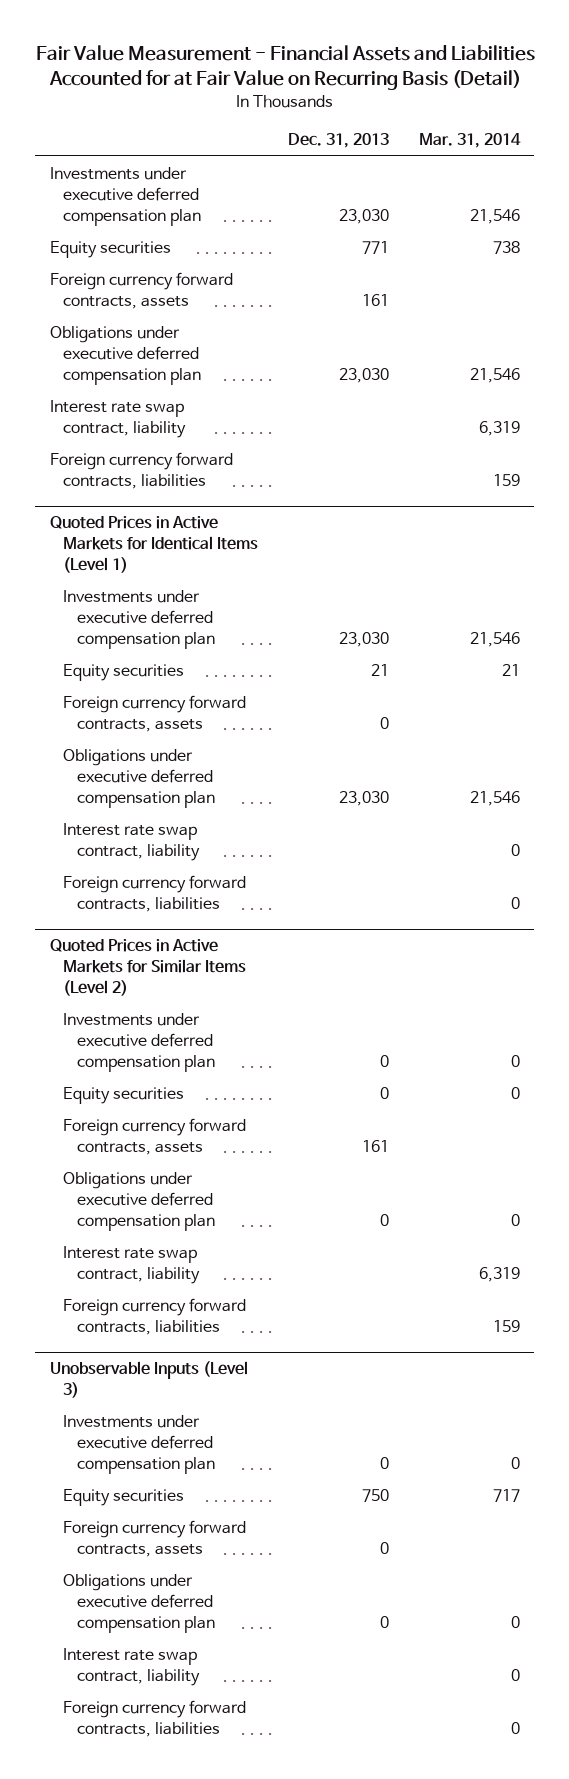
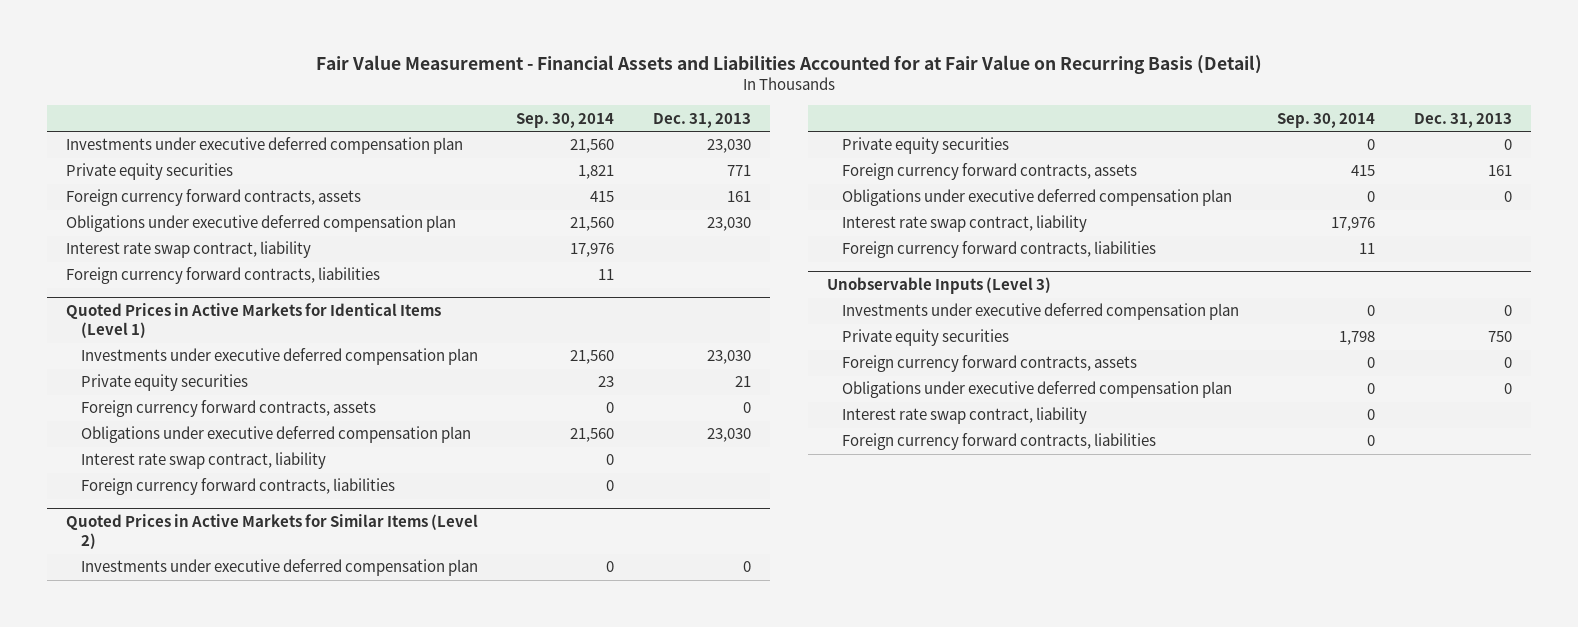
- | Dec. 31, 2013 | Mar. 31, 2014
+ | Sep. 30, 2014 | Dec. 31, 2013
- Equity securities | 771 | 738
+ Private equity securities | 1,821 | 771
@ Quoted Prices in Active Markets for Identical Items (Level 1)
- Equity securities | 21 | 21
+ Private equity securities | 23 | 21
@ Quoted Prices in Active Markets for Similar Items (Level 2)
- Equity securities | 0 | 0
+ Private equity securities | 0 | 0
@ Unobservable Inputs (Level 3)
- Equity securities | 750 | 717
+ Private equity securities | 1,798 | 750

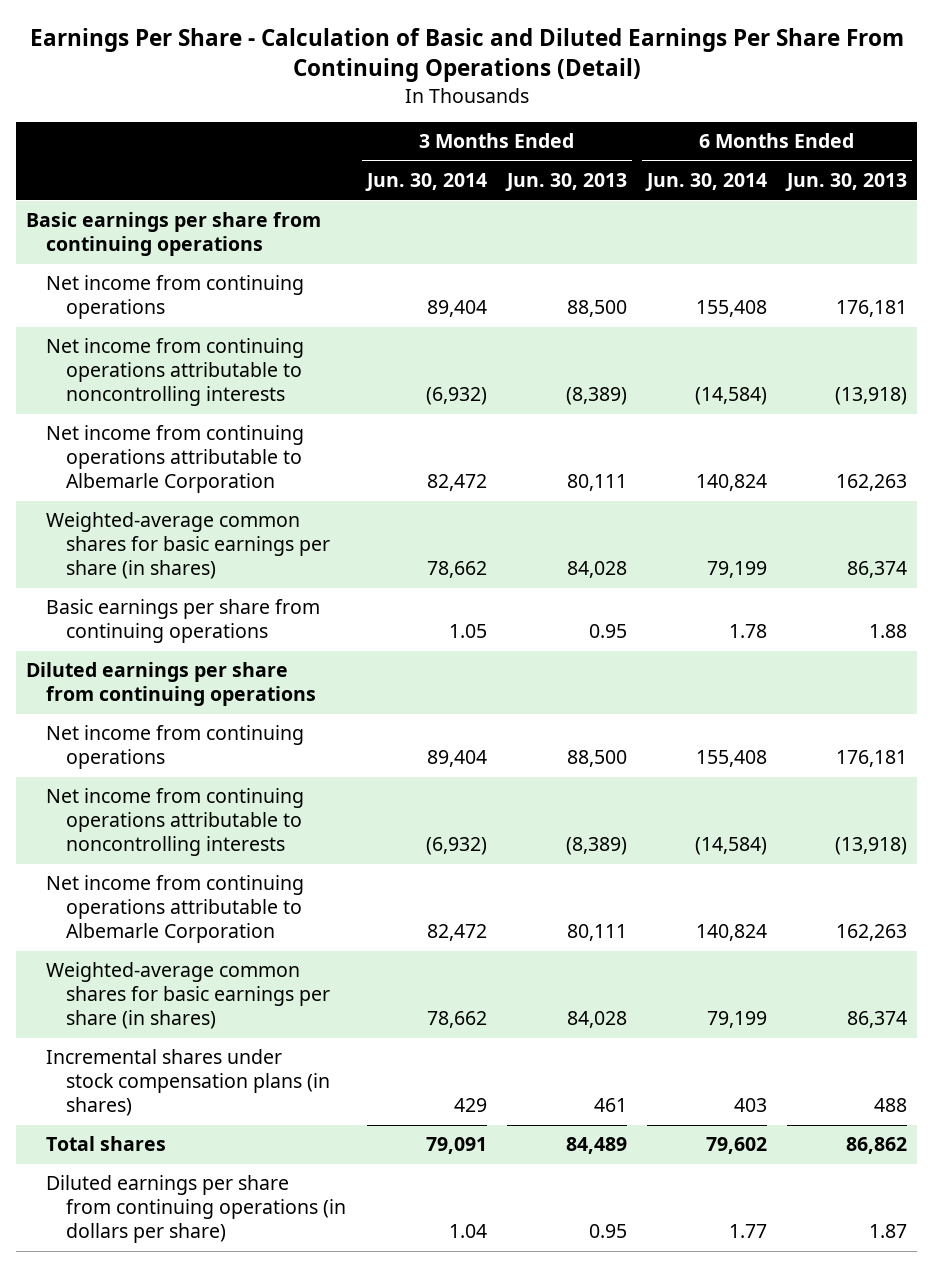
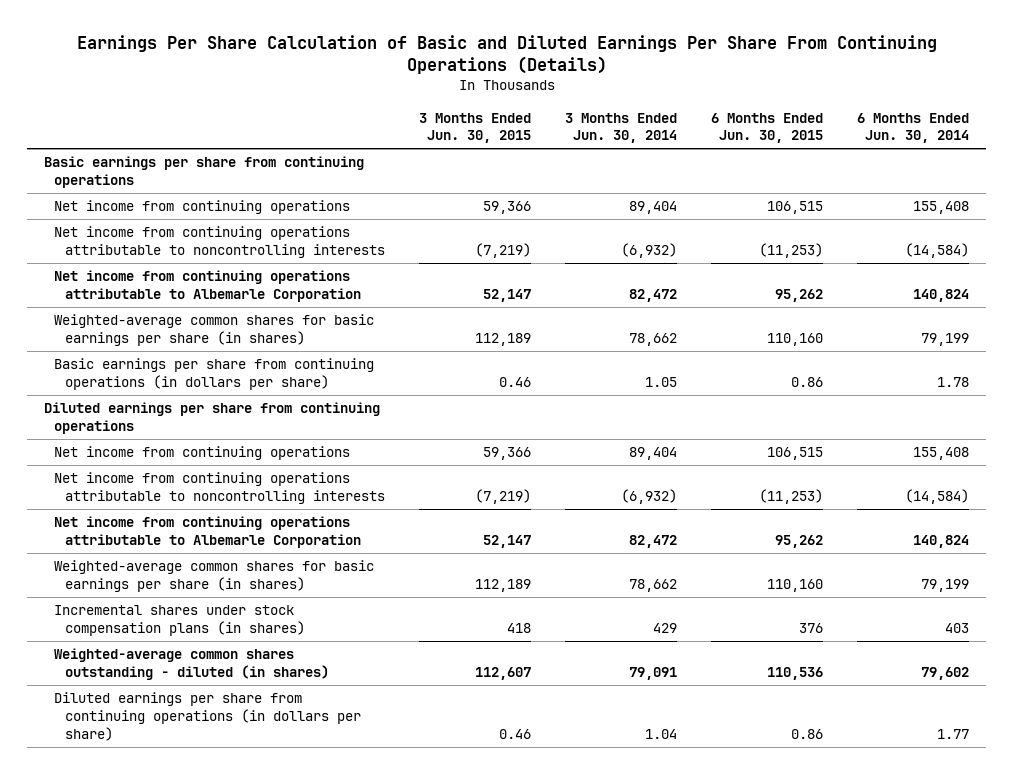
- Earnings Per Share - Calculation of Basic and Diluted Earnings Per Share From Continuing Operations (Detail)
+ Earnings Per Share Calculation of Basic and Diluted Earnings Per Share From Continuing Operations (Details)
- | 3 Months Ended Jun. 30, 2014 | 3 Months Ended Jun. 30, 2013 | 6 Months Ended Jun. 30, 2014 | 6 Months Ended Jun. 30, 2013
+ | 3 Months Ended Jun. 30, 2015 | 3 Months Ended Jun. 30, 2014 | 6 Months Ended Jun. 30, 2015 | 6 Months Ended Jun. 30, 2014
- Basic earnings per share from continuing operations | 1.05 | 0.95 | 1.78 | 1.88
+ Basic earnings per share from continuing operations (in dollars per share) | 0.46 | 1.05 | 0.86 | 1.78
- Total shares | 79,091 | 84,489 | 79,602 | 86,862
+ Weighted-average common shares outstanding - diluted (in shares) | 112,607 | 79,091 | 110,536 | 79,602

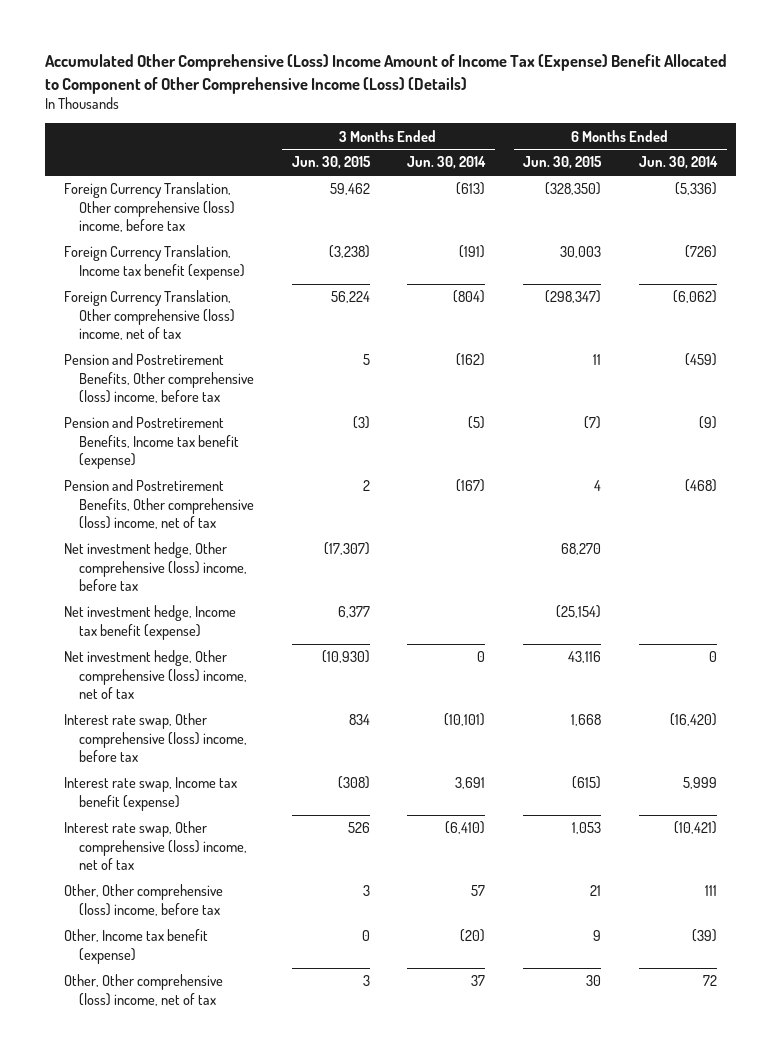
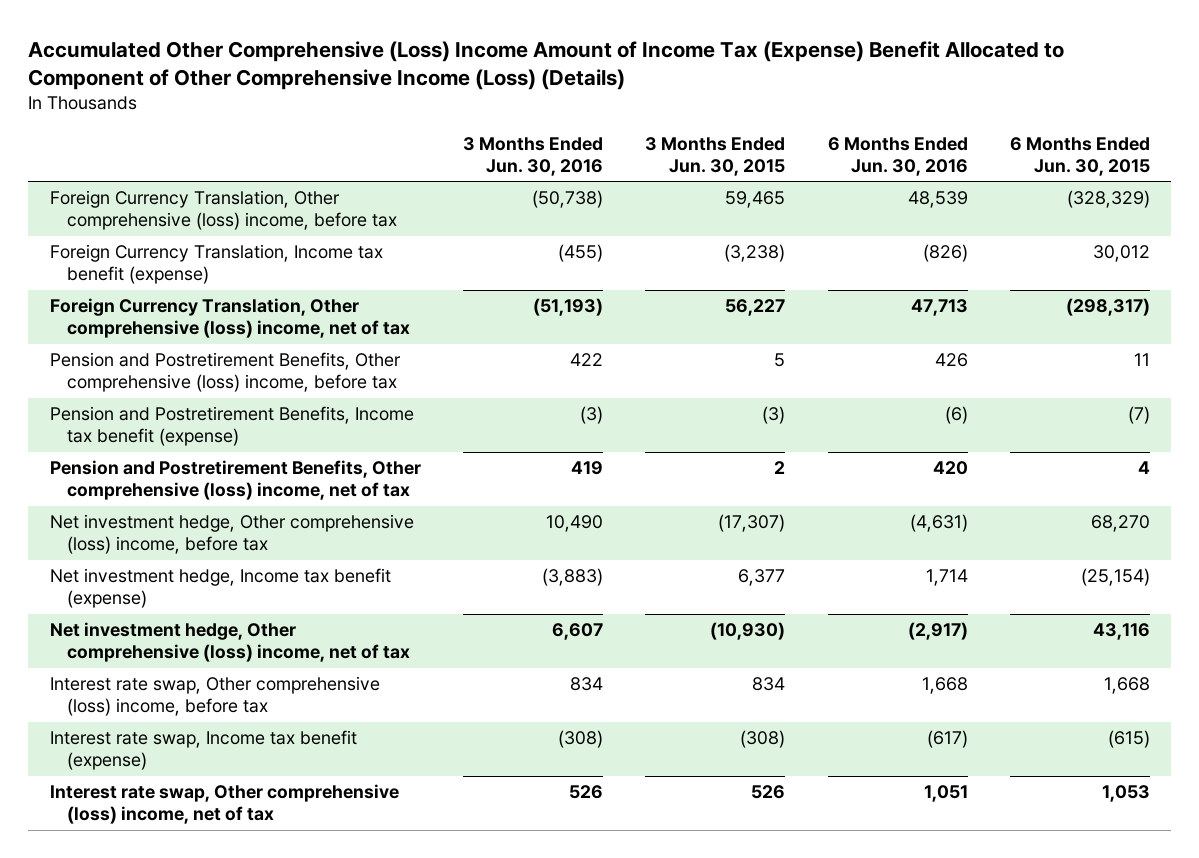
- | 3 Months Ended Jun. 30, 2015 | 3 Months Ended Jun. 30, 2014 | 6 Months Ended Jun. 30, 2015 | 6 Months Ended Jun. 30, 2014
+ | 3 Months Ended Jun. 30, 2016 | 3 Months Ended Jun. 30, 2015 | 6 Months Ended Jun. 30, 2016 | 6 Months Ended Jun. 30, 2015
- Foreign Currency Translation, Other comprehensive (loss) income, before tax | 59,462 | (613) | (328,350) | (5,336)
- Foreign Currency Translation, Income tax benefit (expense) | (3,238) | (191) | 30,003 | (726)
- Foreign Currency Translation, Other comprehensive (loss) income, net of tax | 56,224 | (804) | (298,347) | (6,062)
+ Foreign Currency Translation, Other comprehensive (loss) income, before tax | (50,738) | 59,465 | 48,539 | (328,329)
+ Foreign Currency Translation, Income tax benefit (expense) | (455) | (3,238) | (826) | 30,012
+ Foreign Currency Translation, Other comprehensive (loss) income, net of tax | (51,193) | 56,227 | 47,713 | (298,317)
- Other, Other comprehensive (loss) income, before tax | 3 | 57 | 21 | 111
- Other, Income tax benefit (expense) | 0 | (20) | 9 | (39)
- Other, Other comprehensive (loss) income, net of tax | 3 | 37 | 30 | 72

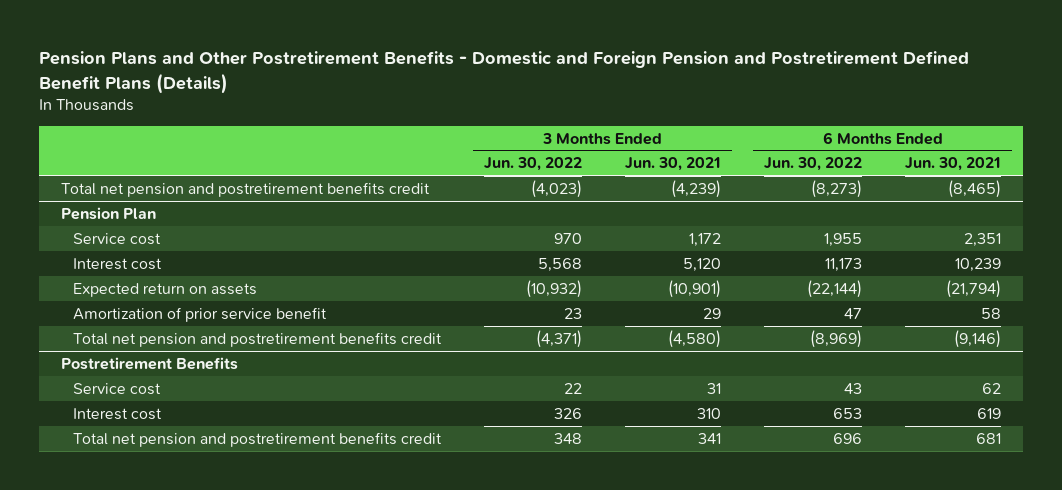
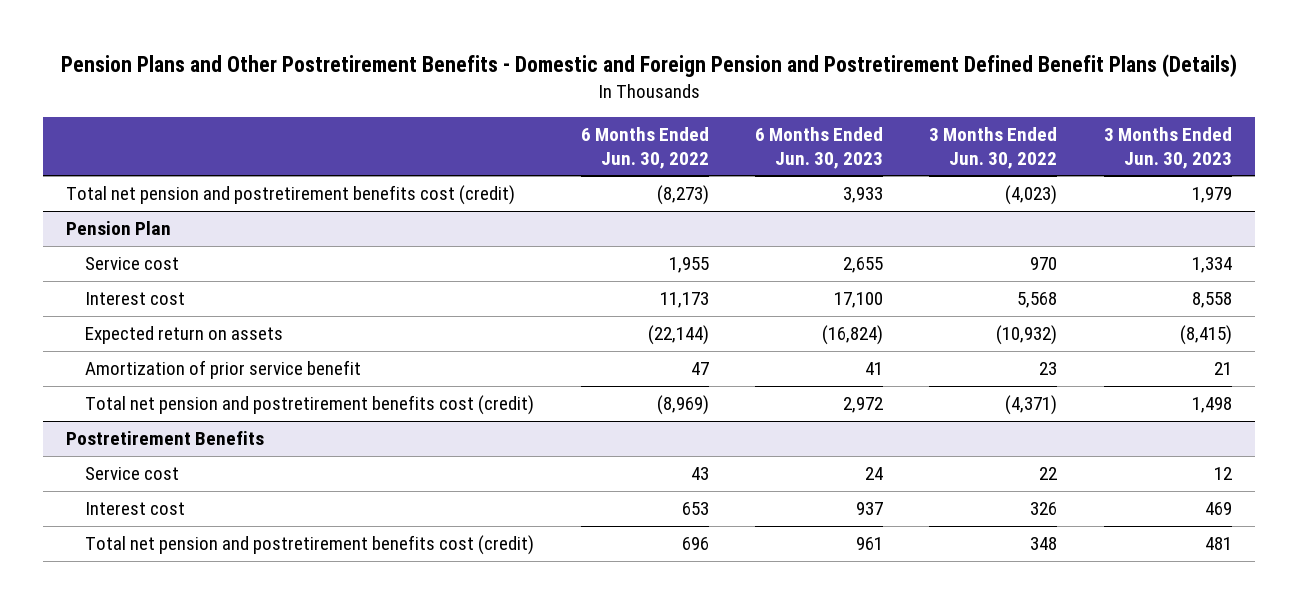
- | 3 Months Ended Jun. 30, 2022 | 3 Months Ended Jun. 30, 2021 | 6 Months Ended Jun. 30, 2022 | 6 Months Ended Jun. 30, 2021
+ | 6 Months Ended Jun. 30, 2022 | 6 Months Ended Jun. 30, 2023 | 3 Months Ended Jun. 30, 2022 | 3 Months Ended Jun. 30, 2023
- Total net pension and postretirement benefits credit | (4,023) | (4,239) | (8,273) | (8,465)
+ Total net pension and postretirement benefits cost (credit) | (8,273) | 3,933 | (4,023) | 1,979
@ Pension Plan
- Total net pension and postretirement benefits credit | (4,371) | (4,580) | (8,969) | (9,146)
+ Total net pension and postretirement benefits cost (credit) | (8,969) | 2,972 | (4,371) | 1,498
@ Postretirement Benefits
- Total net pension and postretirement benefits credit | 348 | 341 | 696 | 681
+ Total net pension and postretirement benefits cost (credit) | 696 | 961 | 348 | 481

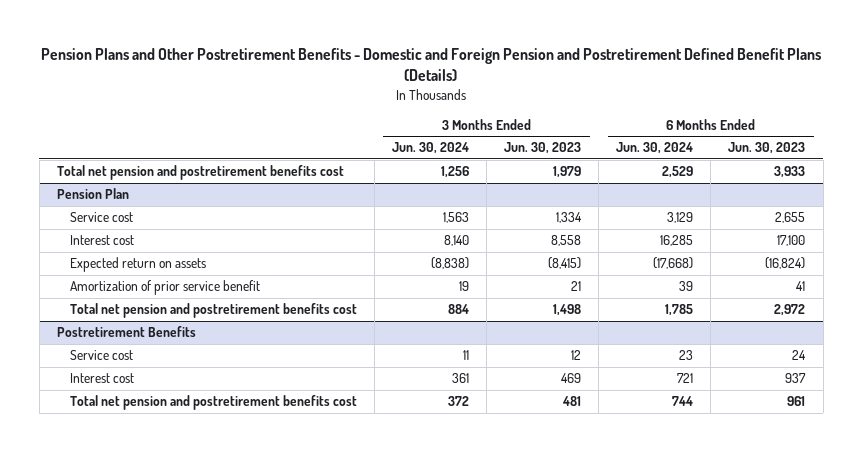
- | 6 Months Ended Jun. 30, 2022 | 6 Months Ended Jun. 30, 2023 | 3 Months Ended Jun. 30, 2022 | 3 Months Ended Jun. 30, 2023
+ | 3 Months Ended Jun. 30, 2024 | 3 Months Ended Jun. 30, 2023 | 6 Months Ended Jun. 30, 2024 | 6 Months Ended Jun. 30, 2023
- Total net pension and postretirement benefits cost (credit) | (8,273) | 3,933 | (4,023) | 1,979
+ Total net pension and postretirement benefits cost | 1,256 | 1,979 | 2,529 | 3,933
@ Pension Plan
- Total net pension and postretirement benefits cost (credit) | (8,969) | 2,972 | (4,371) | 1,498
+ Total net pension and postretirement benefits cost | 884 | 1,498 | 1,785 | 2,972
@ Postretirement Benefits
- Total net pension and postretirement benefits cost (credit) | 696 | 961 | 348 | 481
+ Total net pension and postretirement benefits cost | 372 | 481 | 744 | 961

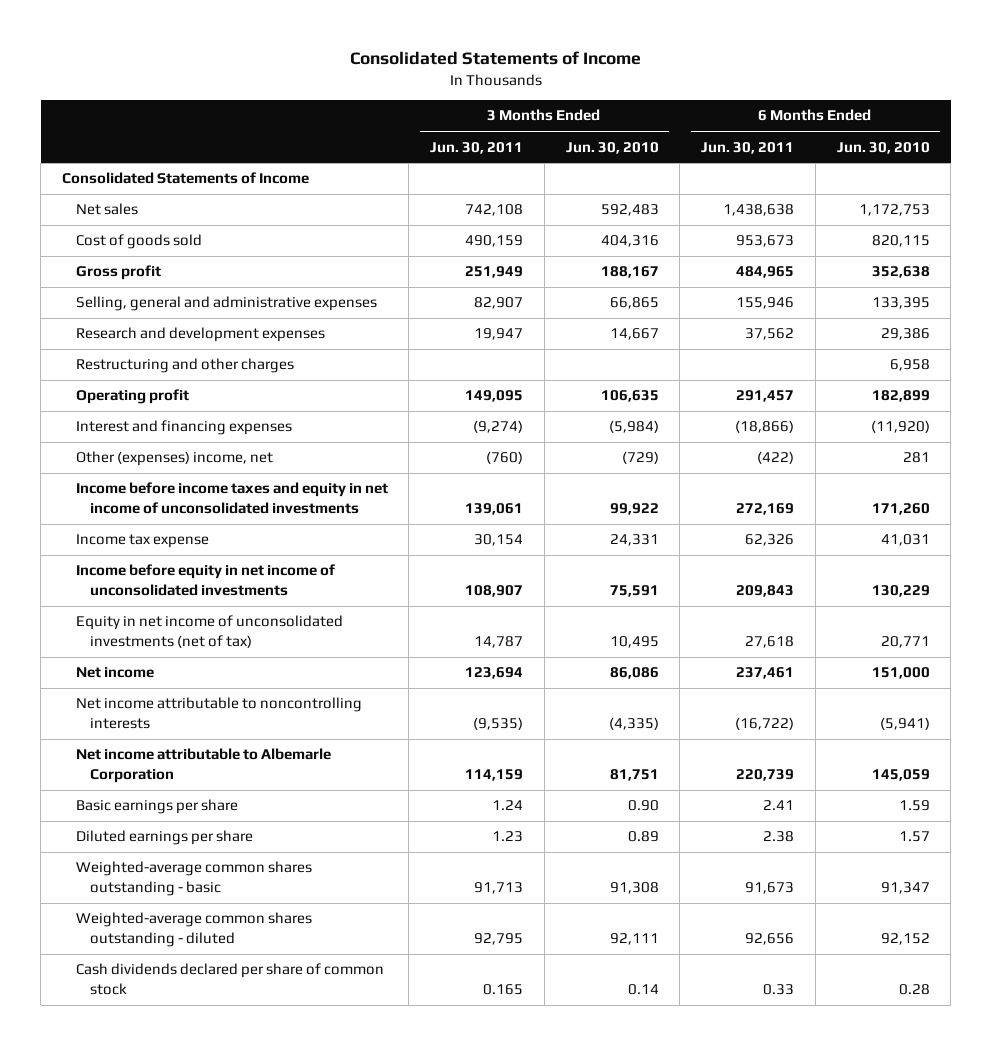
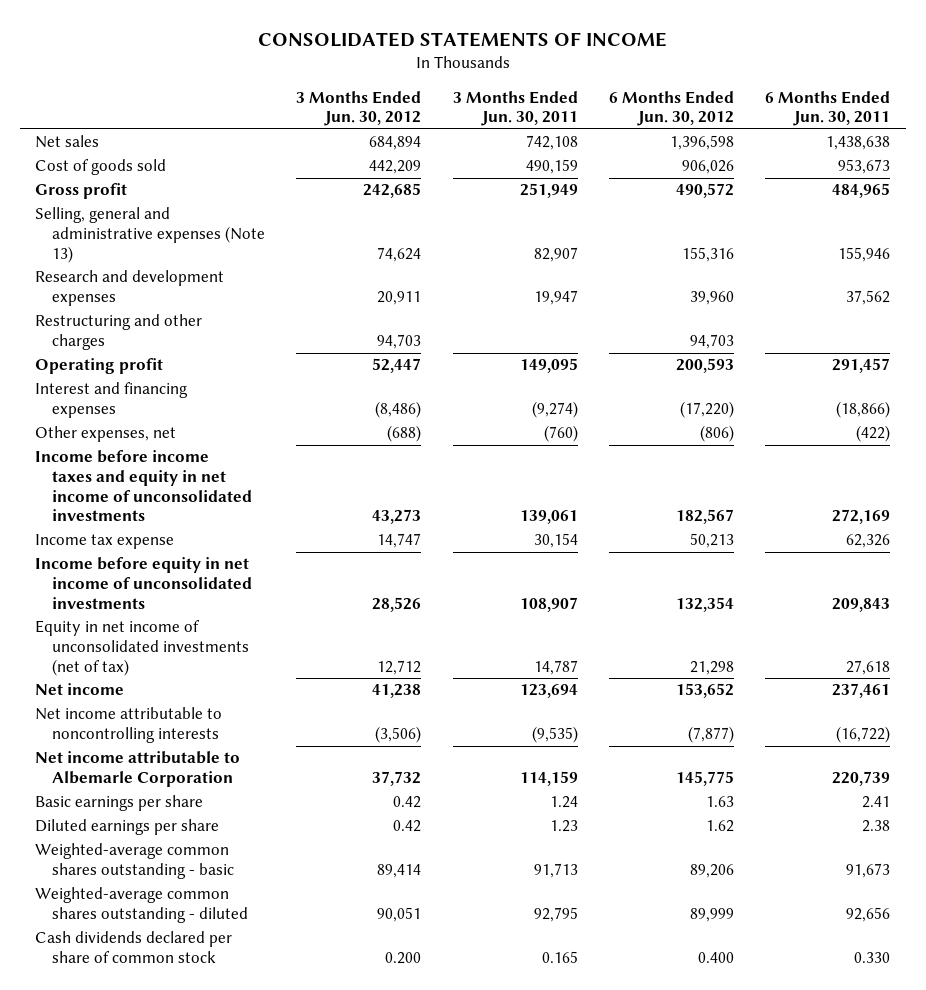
- Consolidated Statements of Income
+ CONSOLIDATED STATEMENTS OF INCOME
- | 3 Months Ended Jun. 30, 2011 | 3 Months Ended Jun. 30, 2010 | 6 Months Ended Jun. 30, 2011 | 6 Months Ended Jun. 30, 2010
+ | 3 Months Ended Jun. 30, 2012 | 3 Months Ended Jun. 30, 2011 | 6 Months Ended Jun. 30, 2012 | 6 Months Ended Jun. 30, 2011
- Consolidated Statements of Income
- Selling, general and administrative expenses | 82,907 | 66,865 | 155,946 | 133,395
+ Selling, general and administrative expenses (Note 13) | 74,624 | 82,907 | 155,316 | 155,946
- Other (expenses) income, net | (760) | (729) | (422) | 281
+ Other expenses, net | (688) | (760) | (806) | (422)
- Cash dividends declared per share of common stock | 0.165 | 0.14 | 0.33 | 0.28
+ Cash dividends declared per share of common stock | 0.200 | 0.165 | 0.400 | 0.330

